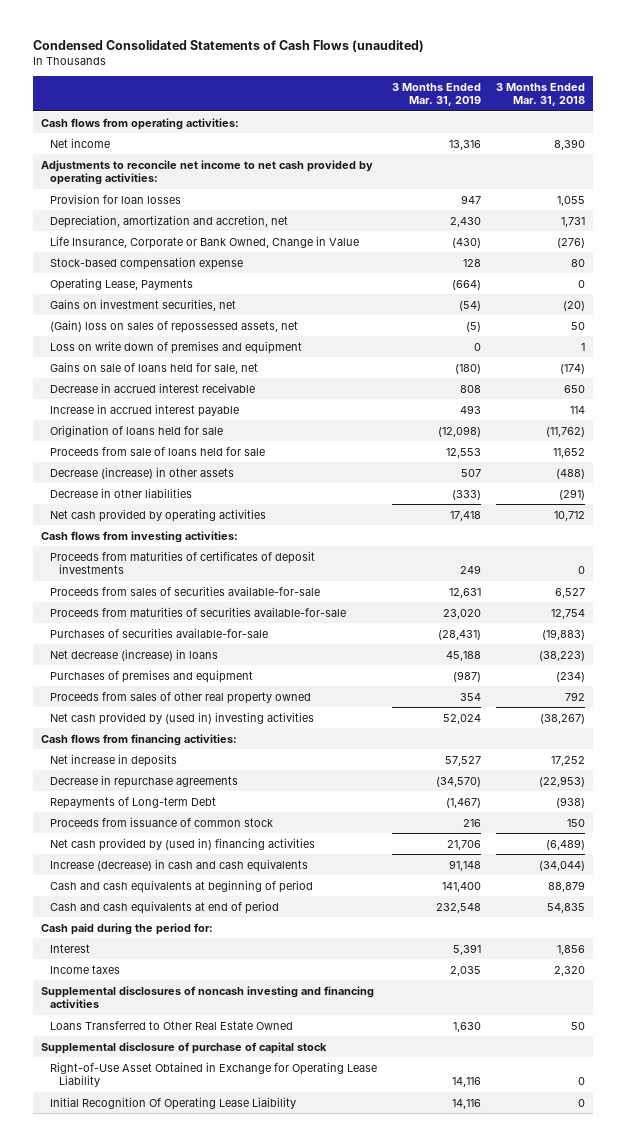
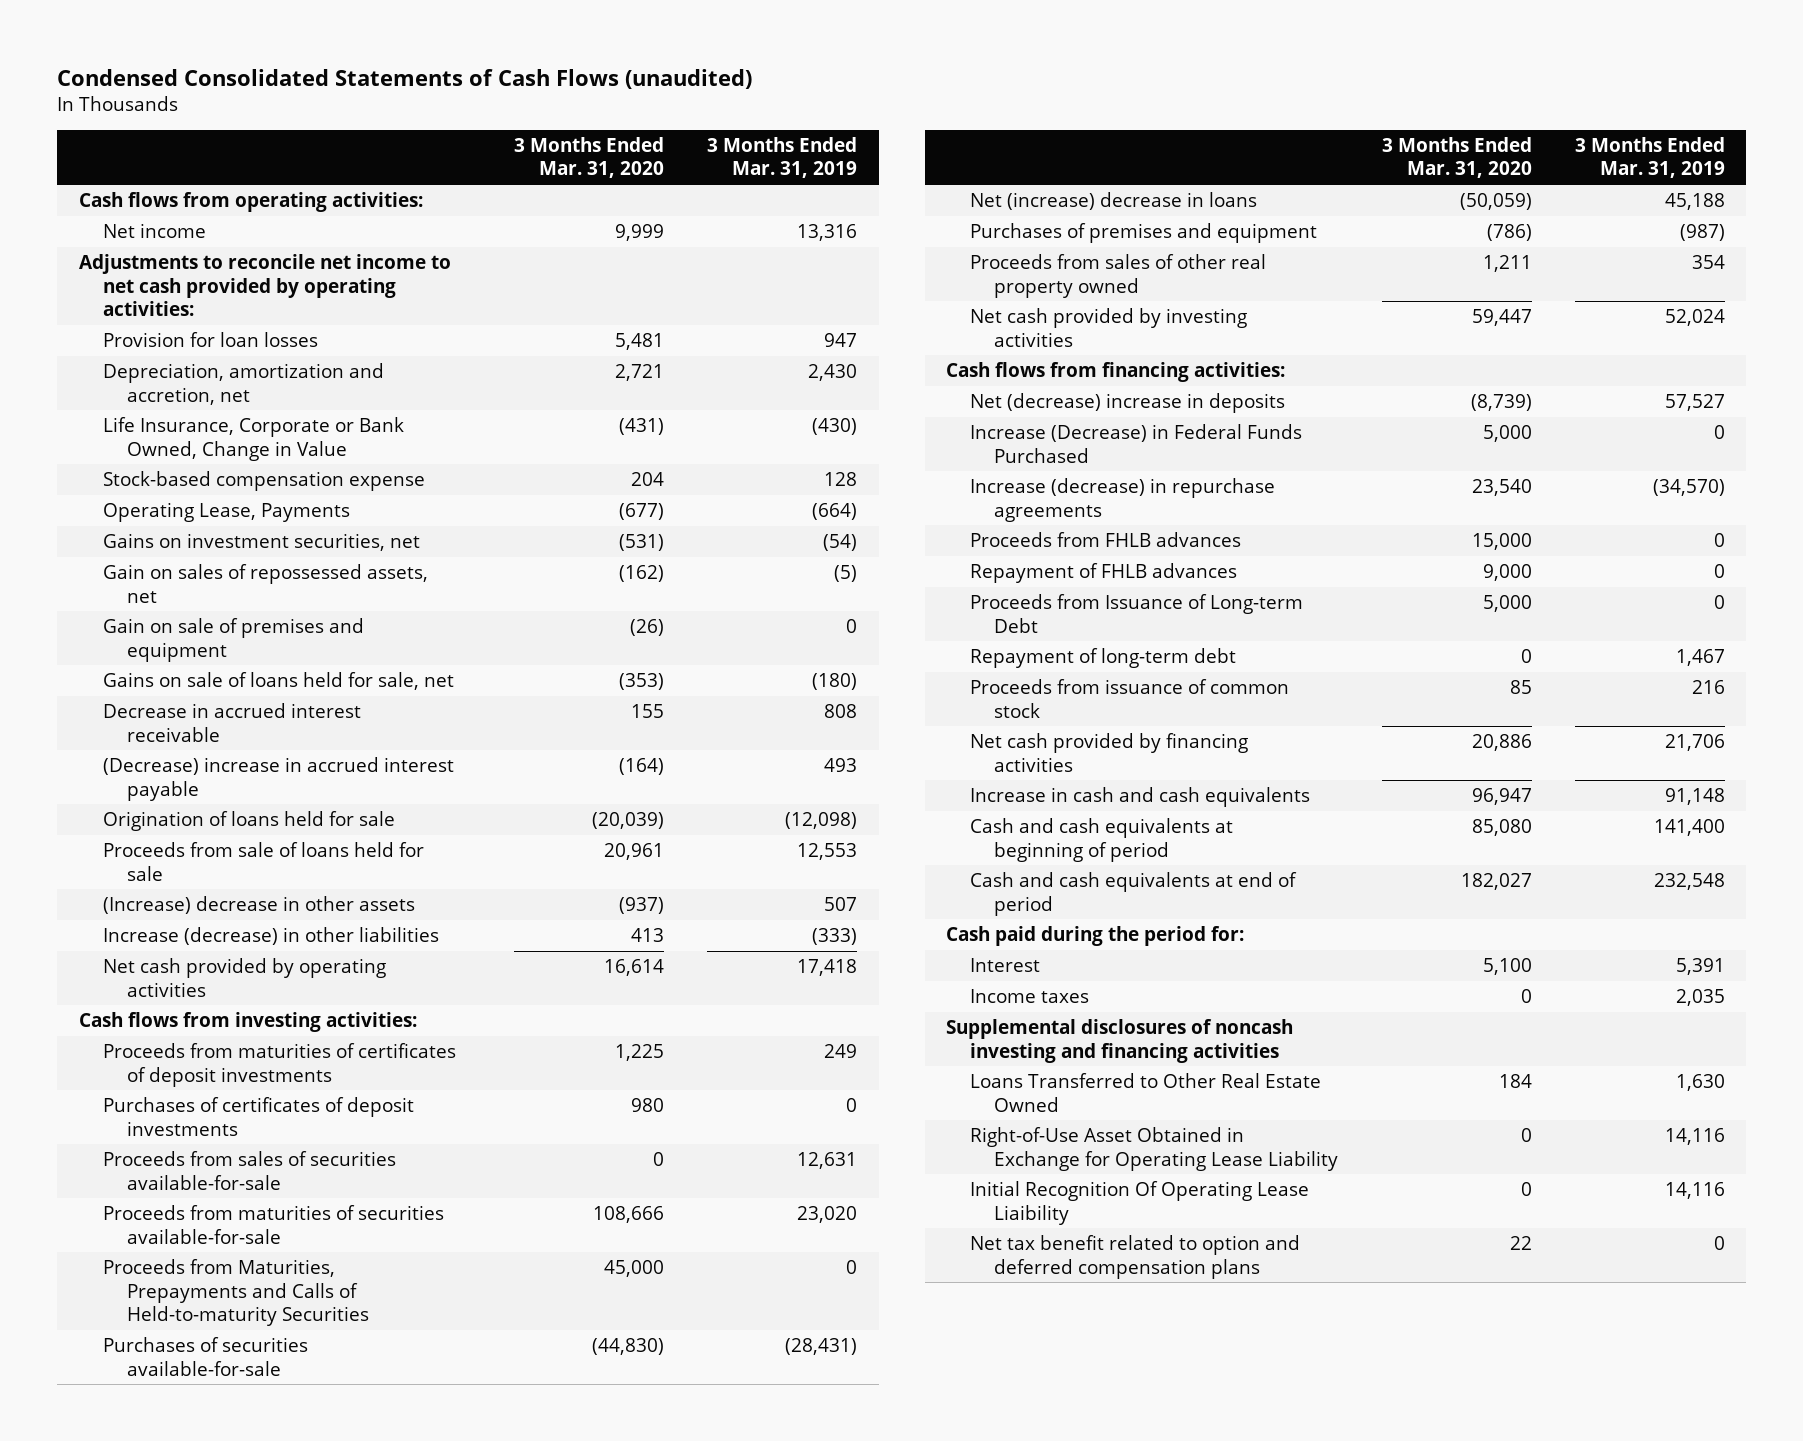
- | 3 Months Ended Mar. 31, 2019 | 3 Months Ended Mar. 31, 2018
+ | 3 Months Ended Mar. 31, 2020 | 3 Months Ended Mar. 31, 2019
- (Gain) loss on sales of repossessed assets, net | (5) | 50
- Loss on write down of premises and equipment | 0 | 1
+ Gain on sales of repossessed assets, net | (162) | (5)
+ Gain on sale of premises and equipment | (26) | 0
- Increase in accrued interest payable | 493 | 114
+ (Decrease) increase in accrued interest payable | (164) | 493
- Decrease (increase) in other assets | 507 | (488)
- Decrease in other liabilities | (333) | (291)
+ (Increase) decrease in other assets | (937) | 507
+ Increase (decrease) in other liabilities | 413 | (333)
+ Purchases of certificates of deposit investments | 980 | 0
+ Proceeds from Maturities, Prepayments and Calls of Held-to-maturity Securities | 45,000 | 0
- Net decrease (increase) in loans | 45,188 | (38,223)
+ Net (increase) decrease in loans | (50,059) | 45,188
- Net cash provided by (used in) investing activities | 52,024 | (38,267)
+ Net cash provided by investing activities | 59,447 | 52,024
- Net increase in deposits | 57,527 | 17,252
- Decrease in repurchase agreements | (34,570) | (22,953)
- Repayments of Long-term Debt | (1,467) | (938)
+ Net (decrease) increase in deposits | (8,739) | 57,527
+ Increase (Decrease) in Federal Funds Purchased | 5,000 | 0
+ Increase (decrease) in repurchase agreements | 23,540 | (34,570)
+ Proceeds from FHLB advances | 15,000 | 0
+ Repayment of FHLB advances | 9,000 | 0
+ Proceeds from Issuance of Long-term Debt | 5,000 | 0
+ Repayment of long-term debt | 0 | 1,467
- Net cash provided by (used in) financing activities | 21,706 | (6,489)
- Increase (decrease) in cash and cash equivalents | 91,148 | (34,044)
+ Net cash provided by financing activities | 20,886 | 21,706
+ Increase in cash and cash equivalents | 96,947 | 91,148
- Supplemental disclosure of purchase of capital stock
+ Net tax benefit related to option and deferred compensation plans | 22 | 0

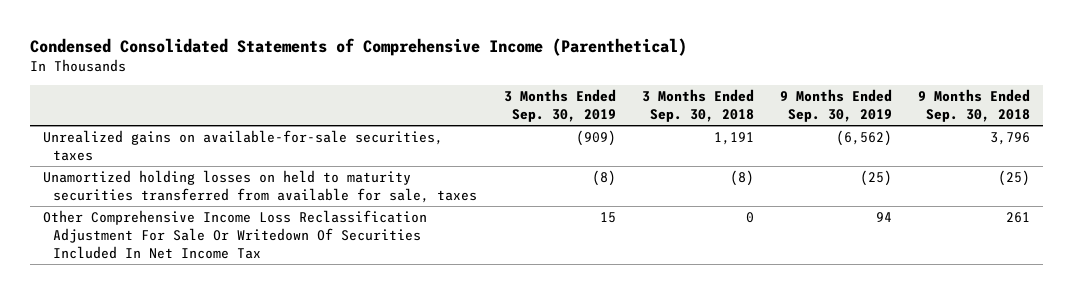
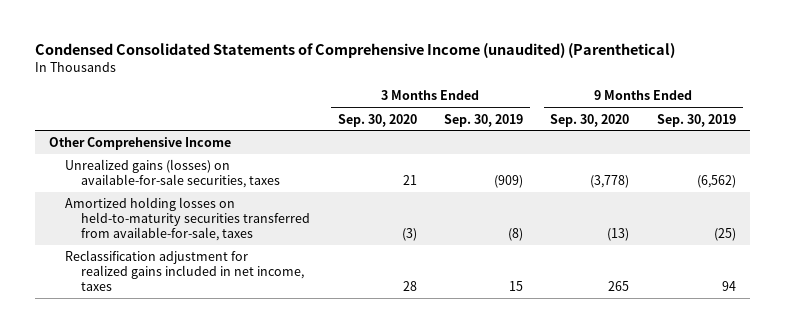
- Condensed Consolidated Statements of Comprehensive Income (Parenthetical)
+ Condensed Consolidated Statements of Comprehensive Income (unaudited) (Parenthetical)
- | 3 Months Ended Sep. 30, 2019 | 3 Months Ended Sep. 30, 2018 | 9 Months Ended Sep. 30, 2019 | 9 Months Ended Sep. 30, 2018
+ | 3 Months Ended Sep. 30, 2020 | 3 Months Ended Sep. 30, 2019 | 9 Months Ended Sep. 30, 2020 | 9 Months Ended Sep. 30, 2019
- Unrealized gains on available-for-sale securities, taxes | (909) | 1,191 | (6,562) | 3,796
- Unamortized holding losses on held to maturity securities transferred from available for sale, taxes | (8) | (8) | (25) | (25)
- Other Comprehensive Income Loss Reclassification Adjustment For Sale Or Writedown Of Securities Included In Net Income Tax | 15 | 0 | 94 | 261
+ Other Comprehensive Income
+ Unrealized gains (losses) on available-for-sale securities, taxes | 21 | (909) | (3,778) | (6,562)
+ Amortized holding losses on held-to-maturity securities transferred from available-for-sale, taxes | (3) | (8) | (13) | (25)
+ Reclassification adjustment for realized gains included in net income, taxes | 28 | 15 | 265 | 94

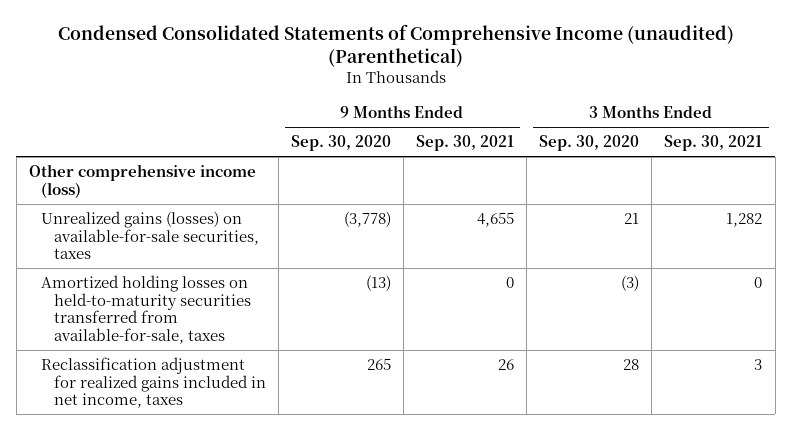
- | 3 Months Ended Sep. 30, 2020 | 3 Months Ended Sep. 30, 2019 | 9 Months Ended Sep. 30, 2020 | 9 Months Ended Sep. 30, 2019
+ | 9 Months Ended Sep. 30, 2020 | 9 Months Ended Sep. 30, 2021 | 3 Months Ended Sep. 30, 2020 | 3 Months Ended Sep. 30, 2021
- Other Comprehensive Income
+ Other comprehensive income (loss)

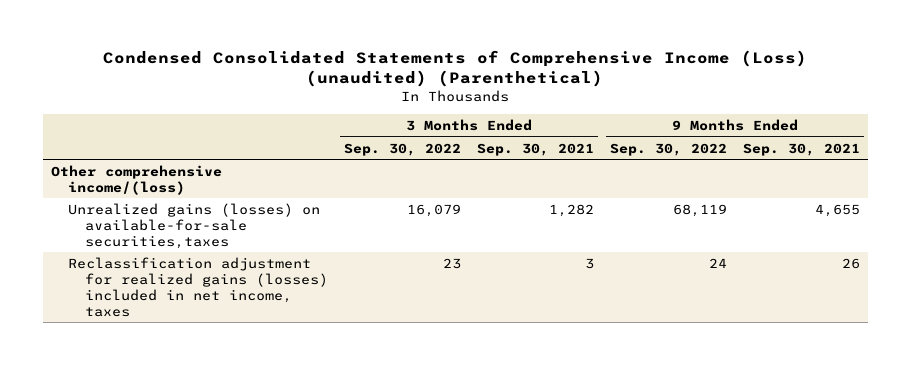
- Condensed Consolidated Statements of Comprehensive Income (unaudited) (Parenthetical)
+ Condensed Consolidated Statements of Comprehensive Income (Loss) (unaudited) (Parenthetical)
- | 9 Months Ended Sep. 30, 2020 | 9 Months Ended Sep. 30, 2021 | 3 Months Ended Sep. 30, 2020 | 3 Months Ended Sep. 30, 2021
+ | 3 Months Ended Sep. 30, 2022 | 3 Months Ended Sep. 30, 2021 | 9 Months Ended Sep. 30, 2022 | 9 Months Ended Sep. 30, 2021
- Other comprehensive income (loss)
- Unrealized gains (losses) on available-for-sale securities, taxes | (3,778) | 4,655 | 21 | 1,282
- Amortized holding losses on held-to-maturity securities transferred from available-for-sale, taxes | (13) | 0 | (3) | 0
- Reclassification adjustment for realized gains included in net income, taxes | 265 | 26 | 28 | 3
+ Other comprehensive income/(loss)
+ Unrealized gains (losses) on available-for-sale securities,taxes | 16,079 | 1,282 | 68,119 | 4,655
+ Reclassification adjustment for realized gains (losses) included in net income, taxes | 23 | 3 | 24 | 26

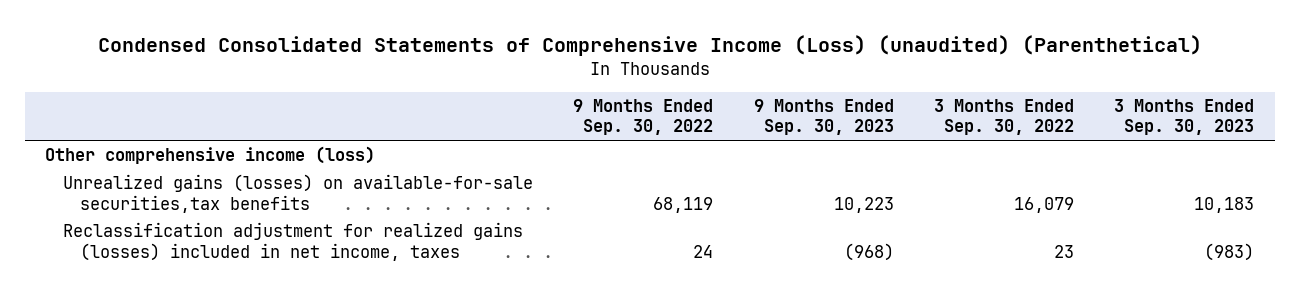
- | 3 Months Ended Sep. 30, 2022 | 3 Months Ended Sep. 30, 2021 | 9 Months Ended Sep. 30, 2022 | 9 Months Ended Sep. 30, 2021
+ | 9 Months Ended Sep. 30, 2022 | 9 Months Ended Sep. 30, 2023 | 3 Months Ended Sep. 30, 2022 | 3 Months Ended Sep. 30, 2023
- Other comprehensive income/(loss)
- Unrealized gains (losses) on available-for-sale securities,taxes | 16,079 | 1,282 | 68,119 | 4,655
+ Other comprehensive income (loss)
+ Unrealized gains (losses) on available-for-sale securities,tax benefits | 68,119 | 10,223 | 16,079 | 10,183

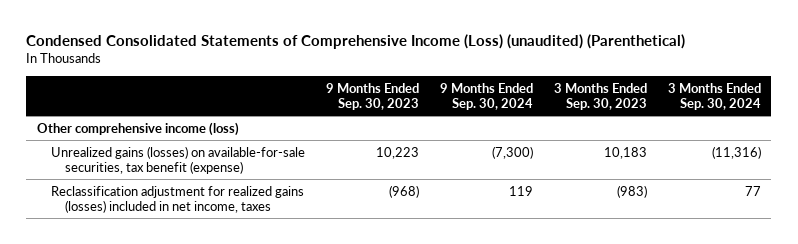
- | 9 Months Ended Sep. 30, 2022 | 9 Months Ended Sep. 30, 2023 | 3 Months Ended Sep. 30, 2022 | 3 Months Ended Sep. 30, 2023
+ | 9 Months Ended Sep. 30, 2023 | 9 Months Ended Sep. 30, 2024 | 3 Months Ended Sep. 30, 2023 | 3 Months Ended Sep. 30, 2024
- Unrealized gains (losses) on available-for-sale securities,tax benefits | 68,119 | 10,223 | 16,079 | 10,183
+ Unrealized gains (losses) on available-for-sale securities, tax benefit (expense) | 10,223 | (7,300) | 10,183 | (11,316)

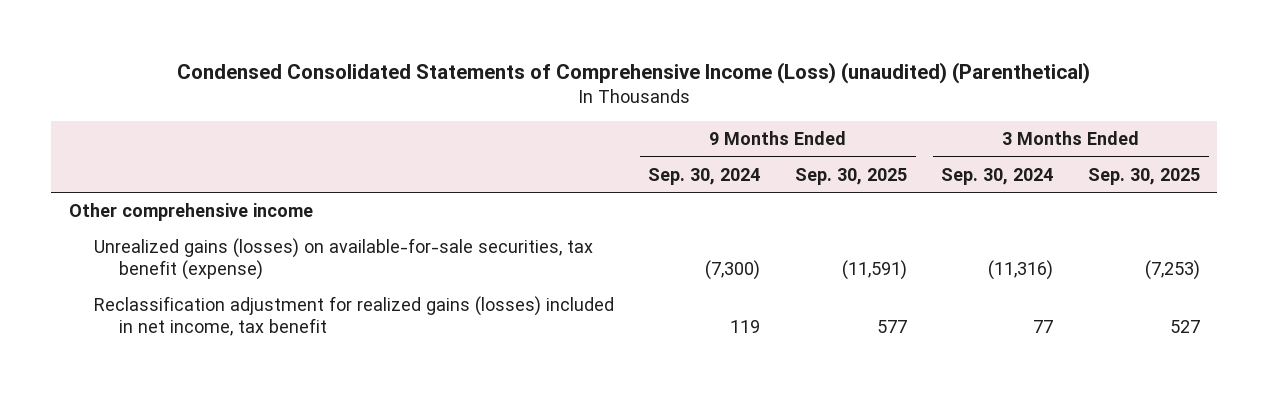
- | 9 Months Ended Sep. 30, 2023 | 9 Months Ended Sep. 30, 2024 | 3 Months Ended Sep. 30, 2023 | 3 Months Ended Sep. 30, 2024
+ | 9 Months Ended Sep. 30, 2024 | 9 Months Ended Sep. 30, 2025 | 3 Months Ended Sep. 30, 2024 | 3 Months Ended Sep. 30, 2025
- Other comprehensive income (loss)
+ Other comprehensive income
- Reclassification adjustment for realized gains (losses) included in net income, taxes | (968) | 119 | (983) | 77
+ Reclassification adjustment for realized gains (losses) included in net income, tax benefit | 119 | 577 | 77 | 527

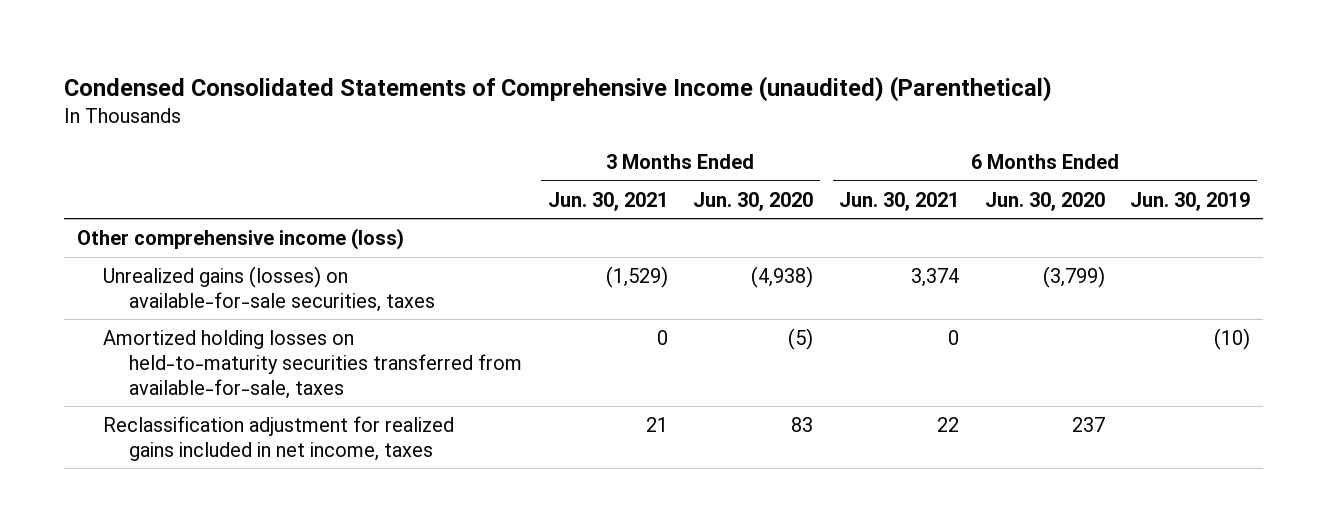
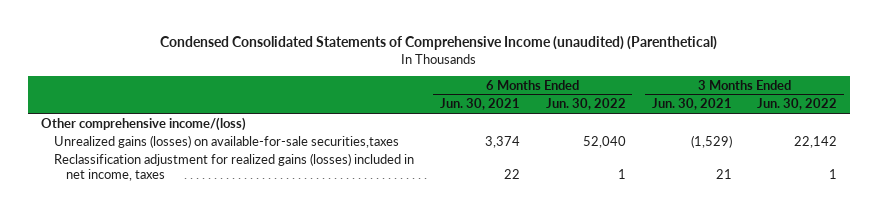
- | 3 Months Ended Jun. 30, 2021 | 3 Months Ended Jun. 30, 2020 | 6 Months Ended Jun. 30, 2021 | 6 Months Ended Jun. 30, 2020 | 6 Months Ended Jun. 30, 2019
+ | 6 Months Ended Jun. 30, 2021 | 6 Months Ended Jun. 30, 2022 | 3 Months Ended Jun. 30, 2021 | 3 Months Ended Jun. 30, 2022
- Other comprehensive income (loss)
- Unrealized gains (losses) on available-for-sale securities, taxes | (1,529) | (4,938) | 3,374 | (3,799) |
- Amortized holding losses on held-to-maturity securities transferred from available-for-sale, taxes | 0 | (5) | 0 | | (10)
- Reclassification adjustment for realized gains included in net income, taxes | 21 | 83 | 22 | 237 |
+ Other comprehensive income/(loss)
+ Unrealized gains (losses) on available-for-sale securities,taxes | 3,374 | 52,040 | (1,529) | 22,142
+ Reclassification adjustment for realized gains (losses) included in net income, taxes | 22 | 1 | 21 | 1

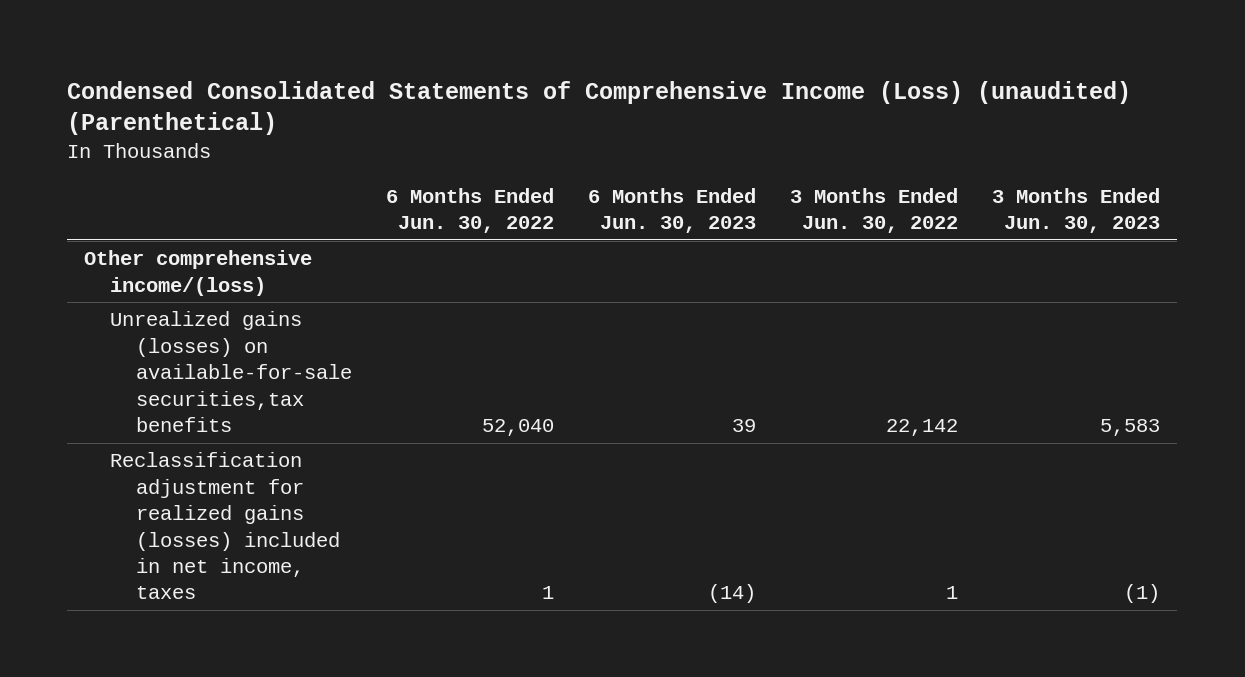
- Condensed Consolidated Statements of Comprehensive Income (unaudited) (Parenthetical)
+ Condensed Consolidated Statements of Comprehensive Income (Loss) (unaudited) (Parenthetical)
- | 6 Months Ended Jun. 30, 2021 | 6 Months Ended Jun. 30, 2022 | 3 Months Ended Jun. 30, 2021 | 3 Months Ended Jun. 30, 2022
+ | 6 Months Ended Jun. 30, 2022 | 6 Months Ended Jun. 30, 2023 | 3 Months Ended Jun. 30, 2022 | 3 Months Ended Jun. 30, 2023
- Unrealized gains (losses) on available-for-sale securities,taxes | 3,374 | 52,040 | (1,529) | 22,142
+ Unrealized gains (losses) on available-for-sale securities,tax benefits | 52,040 | 39 | 22,142 | 5,583

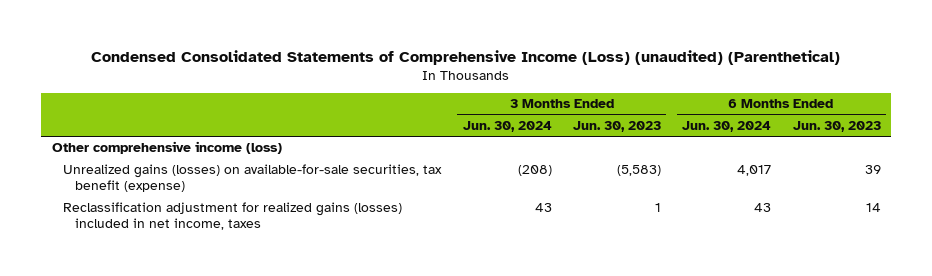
- | 6 Months Ended Jun. 30, 2022 | 6 Months Ended Jun. 30, 2023 | 3 Months Ended Jun. 30, 2022 | 3 Months Ended Jun. 30, 2023
+ | 3 Months Ended Jun. 30, 2024 | 3 Months Ended Jun. 30, 2023 | 6 Months Ended Jun. 30, 2024 | 6 Months Ended Jun. 30, 2023
- Other comprehensive income/(loss)
- Unrealized gains (losses) on available-for-sale securities,tax benefits | 52,040 | 39 | 22,142 | 5,583
- Reclassification adjustment for realized gains (losses) included in net income, taxes | 1 | (14) | 1 | (1)
+ Other comprehensive income (loss)
+ Unrealized gains (losses) on available-for-sale securities, tax benefit (expense) | (208) | (5,583) | 4,017 | 39
+ Reclassification adjustment for realized gains (losses) included in net income, taxes | 43 | 1 | 43 | 14

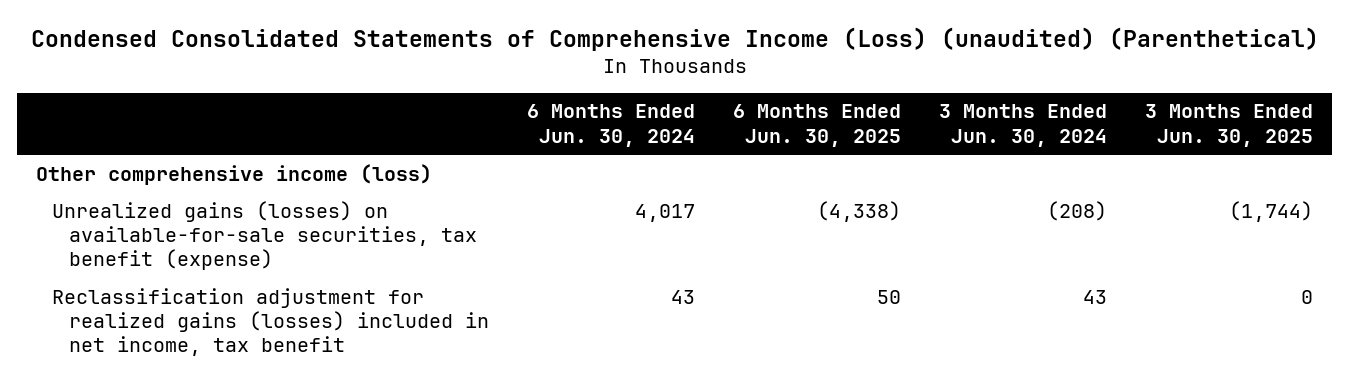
- | 3 Months Ended Jun. 30, 2024 | 3 Months Ended Jun. 30, 2023 | 6 Months Ended Jun. 30, 2024 | 6 Months Ended Jun. 30, 2023
+ | 6 Months Ended Jun. 30, 2024 | 6 Months Ended Jun. 30, 2025 | 3 Months Ended Jun. 30, 2024 | 3 Months Ended Jun. 30, 2025
- Reclassification adjustment for realized gains (losses) included in net income, taxes | 43 | 1 | 43 | 14
+ Reclassification adjustment for realized gains (losses) included in net income, tax benefit | 43 | 50 | 43 | 0

